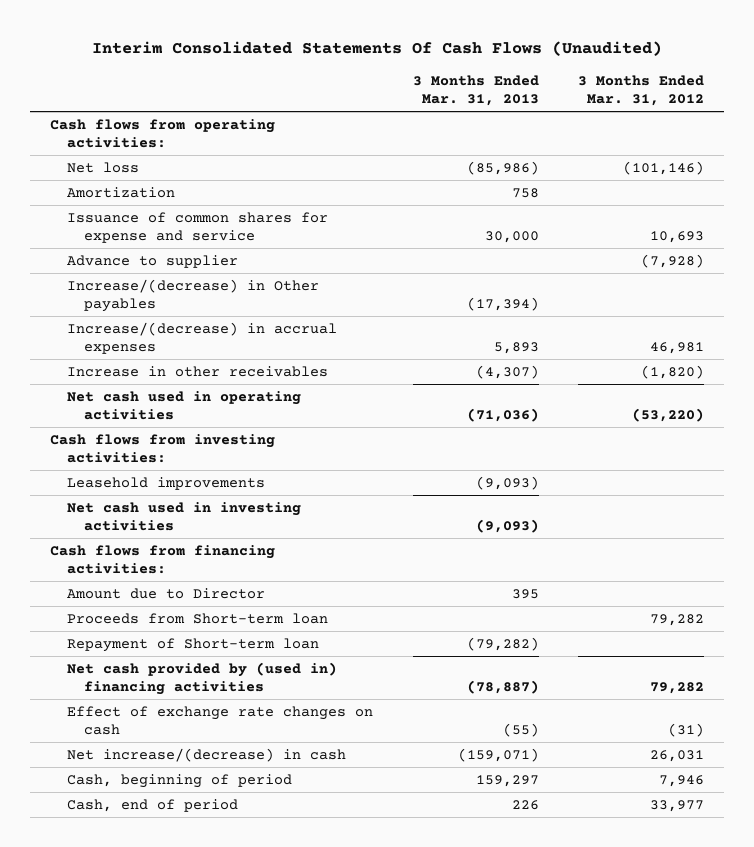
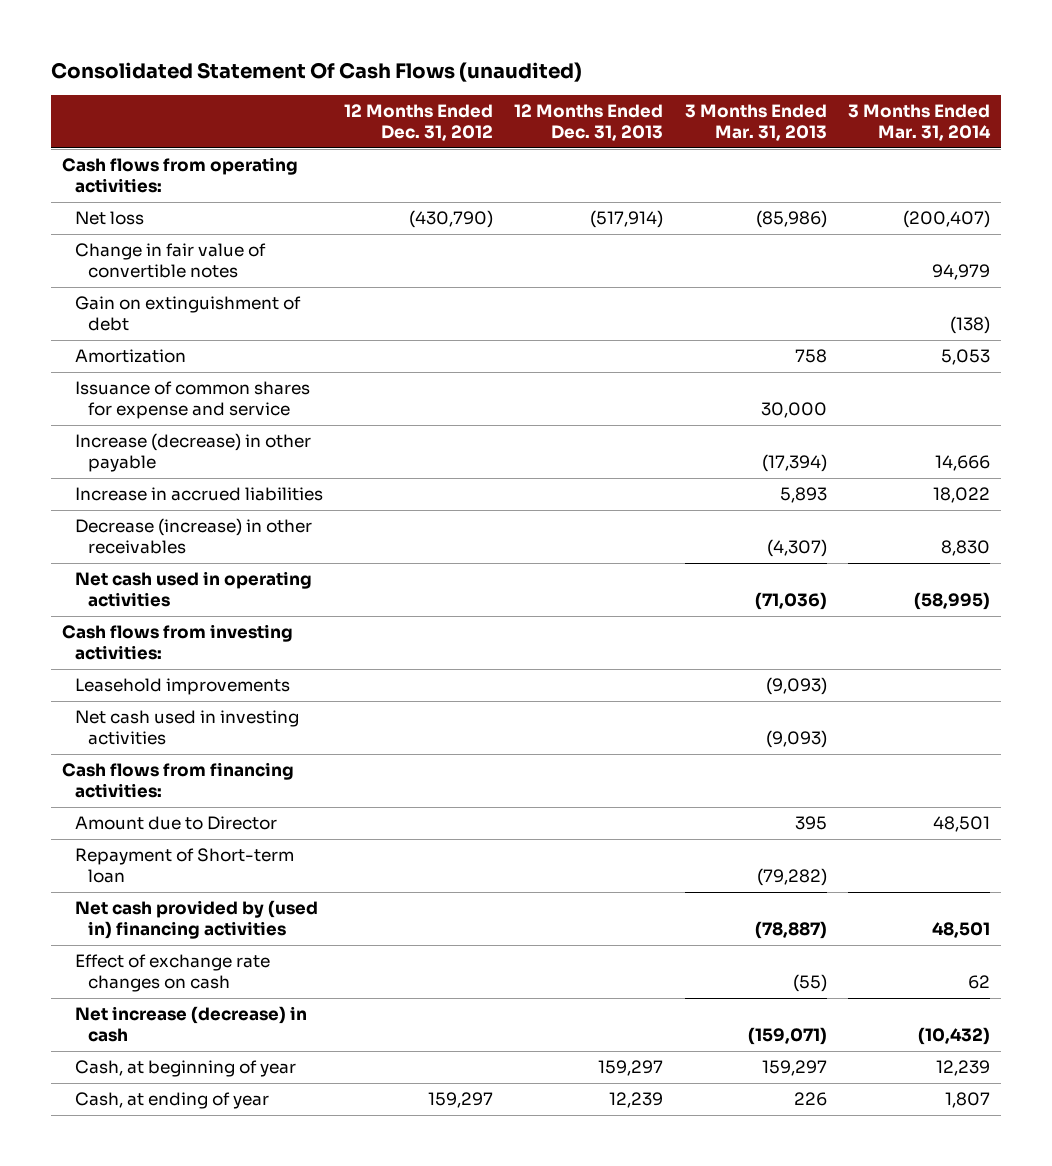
- Interim Consolidated Statements Of Cash Flows (Unaudited)
+ Consolidated Statement Of Cash Flows (unaudited)
- | 3 Months Ended Mar. 31, 2013 | 3 Months Ended Mar. 31, 2012
+ | 12 Months Ended Dec. 31, 2012 | 12 Months Ended Dec. 31, 2013 | 3 Months Ended Mar. 31, 2013 | 3 Months Ended Mar. 31, 2014
+ Change in fair value of convertible notes | | | | 94,979
+ Gain on extinguishment of debt | | | | (138)
- Advance to supplier | | (7,928)
- Increase/(decrease) in Other payables | (17,394) |
- Increase/(decrease) in accrual expenses | 5,893 | 46,981
- Increase in other receivables | (4,307) | (1,820)
+ Increase (decrease) in other payable | | | (17,394) | 14,666
+ Increase in accrued liabilities | | | 5,893 | 18,022
+ Decrease (increase) in other receivables | | | (4,307) | 8,830
- Proceeds from Short-term loan | | 79,282
- Net increase/(decrease) in cash | (159,071) | 26,031
- Cash, beginning of period | 159,297 | 7,946
- Cash, end of period | 226 | 33,977
+ Net increase (decrease) in cash | | | (159,071) | (10,432)
+ Cash, at beginning of year | | 159,297 | 159,297 | 12,239
+ Cash, at ending of year | 159,297 | 12,239 | 226 | 1,807

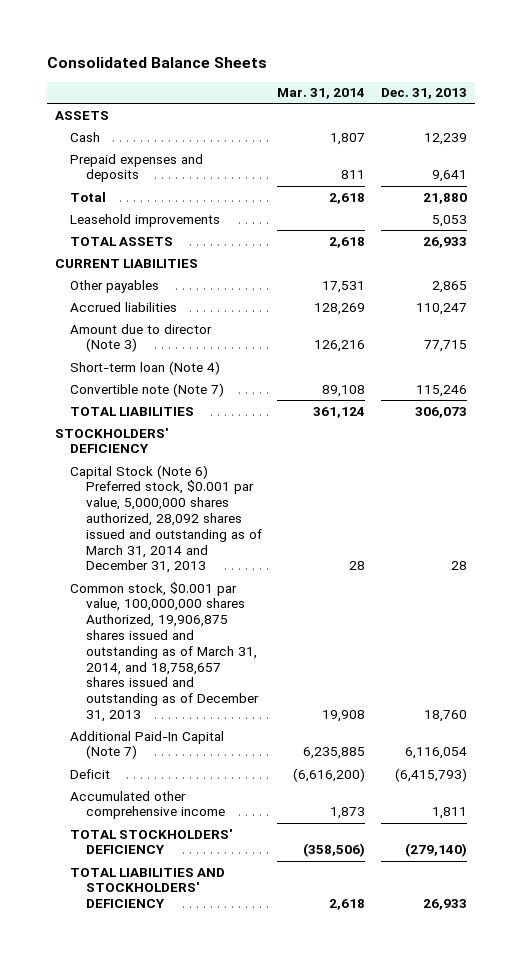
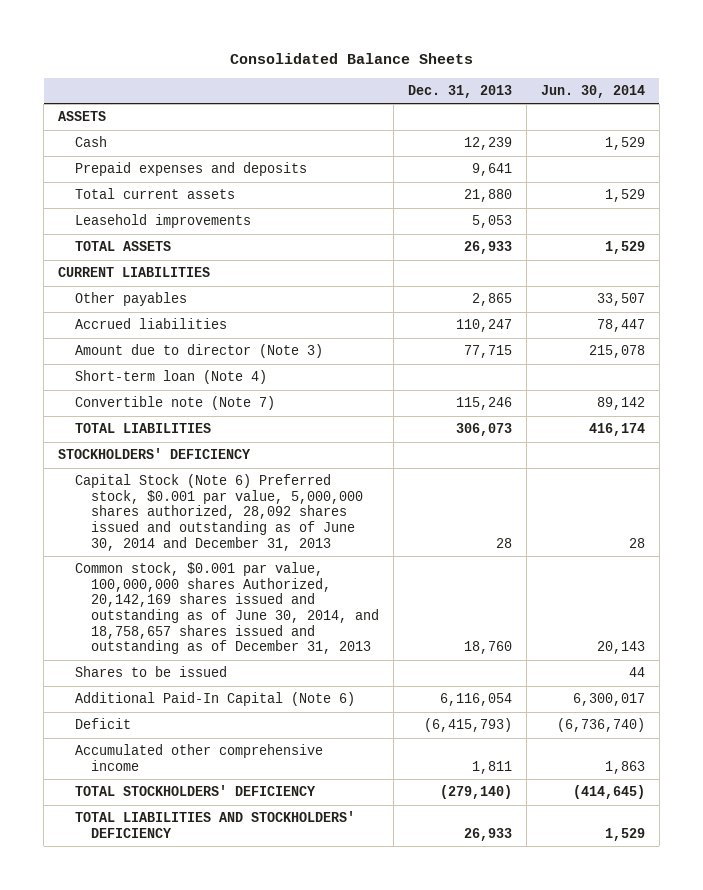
- | Mar. 31, 2014 | Dec. 31, 2013
+ | Dec. 31, 2013 | Jun. 30, 2014
- Total | 2,618 | 21,880
+ Total current assets | 21,880 | 1,529
- Capital Stock (Note 6) Preferred stock, $0.001 par value, 5,000,000 shares authorized, 28,092 shares issued and outstanding as of March 31, 2014 and December 31, 2013 | 28 | 28
- Common stock, $0.001 par value, 100,000,000 shares Authorized, 19,906,875 shares issued and outstanding as of March 31, 2014, and 18,758,657 shares issued and outstanding as of December 31, 2013 | 19,908 | 18,760
- Additional Paid-In Capital (Note 7) | 6,235,885 | 6,116,054
+ Capital Stock (Note 6) Preferred stock, $0.001 par value, 5,000,000 shares authorized, 28,092 shares issued and outstanding as of June 30, 2014 and December 31, 2013 | 28 | 28
+ Common stock, $0.001 par value, 100,000,000 shares Authorized, 20,142,169 shares issued and outstanding as of June 30, 2014, and 18,758,657 shares issued and outstanding as of December 31, 2013 | 18,760 | 20,143
+ Shares to be issued | | 44
+ Additional Paid-In Capital (Note 6) | 6,116,054 | 6,300,017

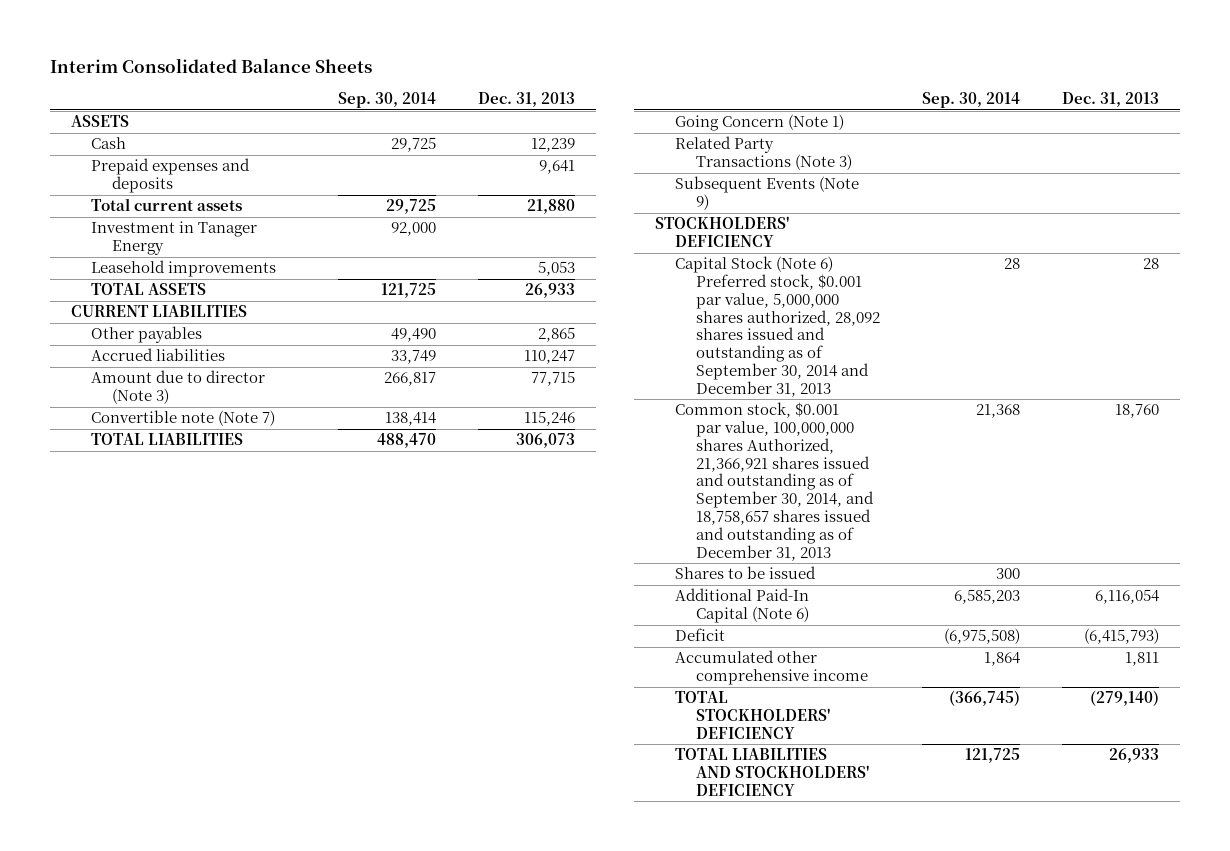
- Consolidated Balance Sheets
+ Interim Consolidated Balance Sheets
- | Dec. 31, 2013 | Jun. 30, 2014
+ | Sep. 30, 2014 | Dec. 31, 2013
+ Investment in Tanager Energy | 92,000 |
- Short-term loan (Note 4)
+ Going Concern (Note 1)
+ Related Party Transactions (Note 3)
+ Subsequent Events (Note 9)
- Capital Stock (Note 6) Preferred stock, $0.001 par value, 5,000,000 shares authorized, 28,092 shares issued and outstanding as of June 30, 2014 and December 31, 2013 | 28 | 28
- Common stock, $0.001 par value, 100,000,000 shares Authorized, 20,142,169 shares issued and outstanding as of June 30, 2014, and 18,758,657 shares issued and outstanding as of December 31, 2013 | 18,760 | 20,143
+ Capital Stock (Note 6) Preferred stock, $0.001 par value, 5,000,000 shares authorized, 28,092 shares issued and outstanding as of September 30, 2014 and December 31, 2013 | 28 | 28
+ Common stock, $0.001 par value, 100,000,000 shares Authorized, 21,366,921 shares issued and outstanding as of September 30, 2014, and 18,758,657 shares issued and outstanding as of December 31, 2013 | 21,368 | 18,760

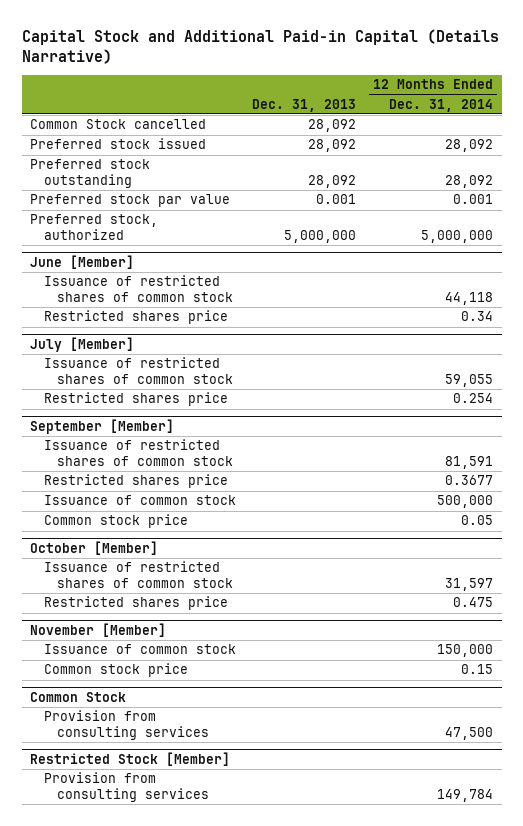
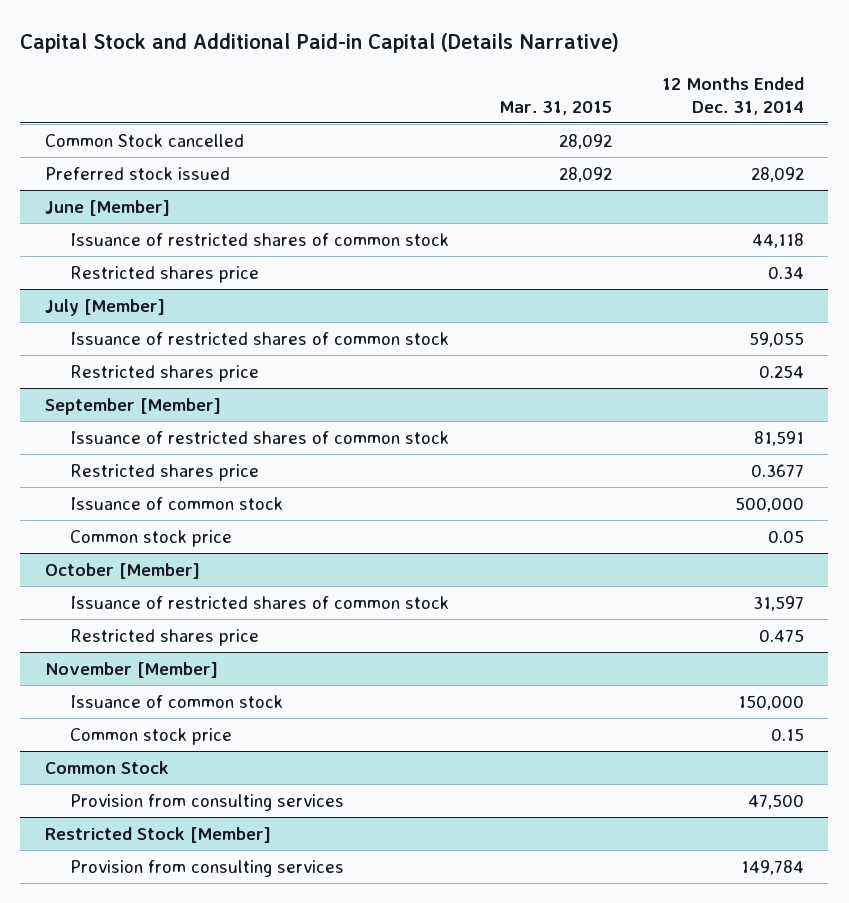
- | Dec. 31, 2013 | 12 Months Ended Dec. 31, 2014
+ | Mar. 31, 2015 | 12 Months Ended Dec. 31, 2014
- Preferred stock outstanding | 28,092 | 28,092
- Preferred stock par value | 0.001 | 0.001
- Preferred stock, authorized | 5,000,000 | 5,000,000

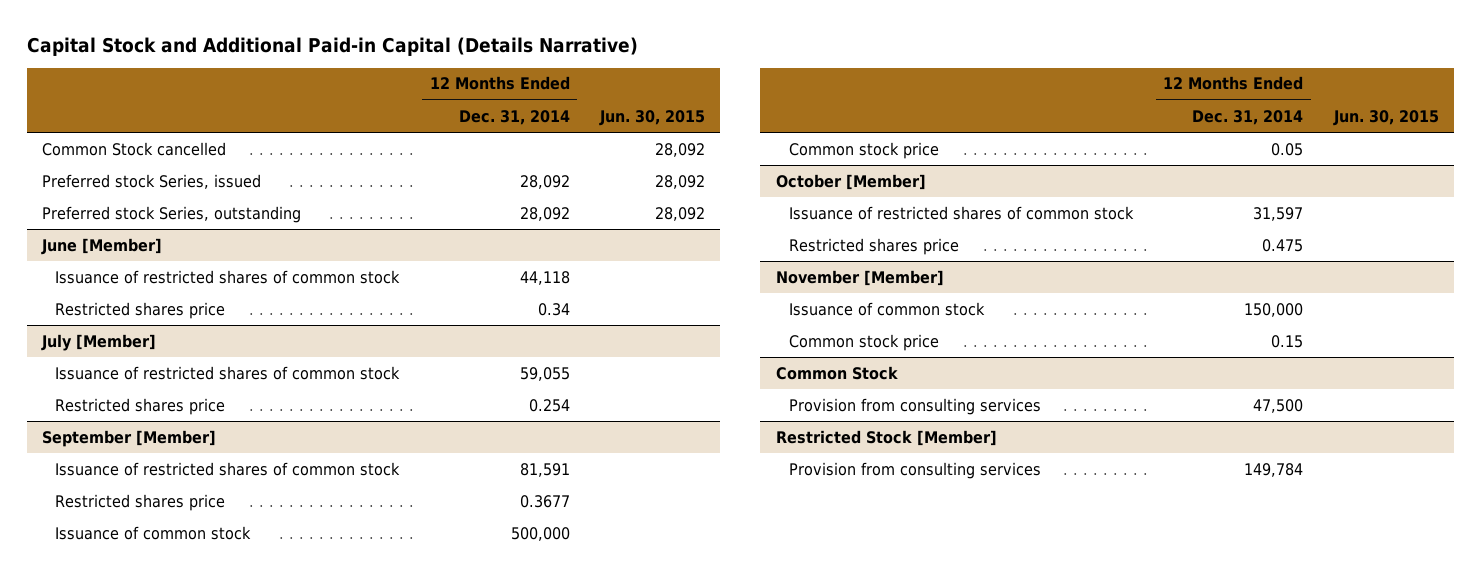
- | Mar. 31, 2015 | 12 Months Ended Dec. 31, 2014
+ | 12 Months Ended Dec. 31, 2014 | Jun. 30, 2015
- Preferred stock issued | 28,092 | 28,092
+ Preferred stock Series, issued | 28,092 | 28,092
+ Preferred stock Series, outstanding | 28,092 | 28,092

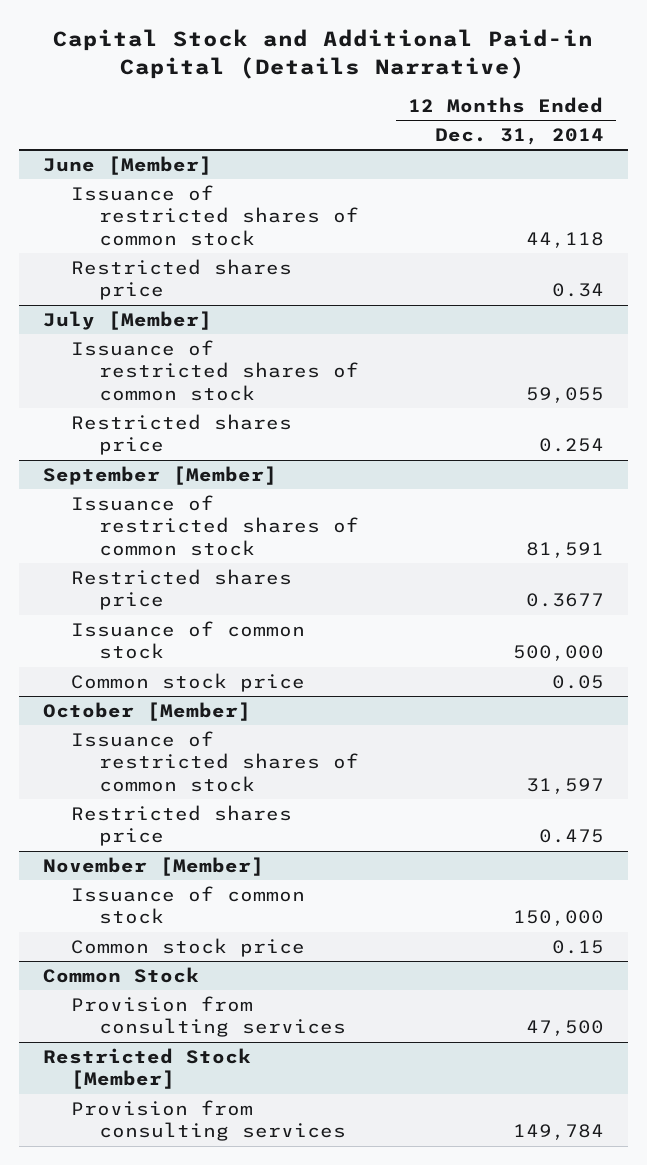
- | 12 Months Ended Dec. 31, 2014 | Jun. 30, 2015
+ | 12 Months Ended Dec. 31, 2014
- Common Stock cancelled | | 28,092
- Preferred stock Series, issued | 28,092 | 28,092
- Preferred stock Series, outstanding | 28,092 | 28,092

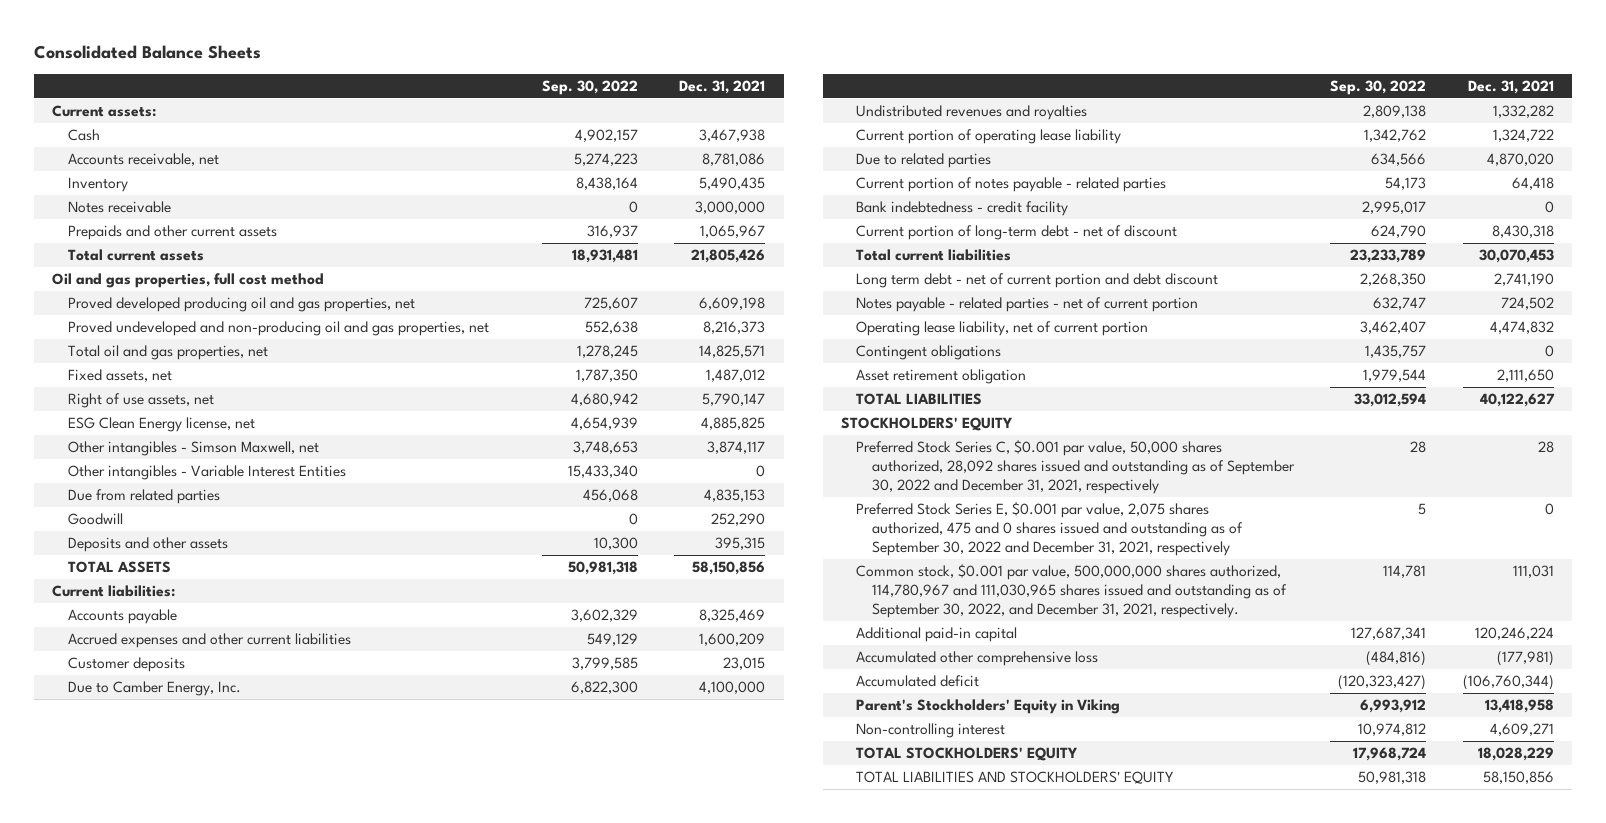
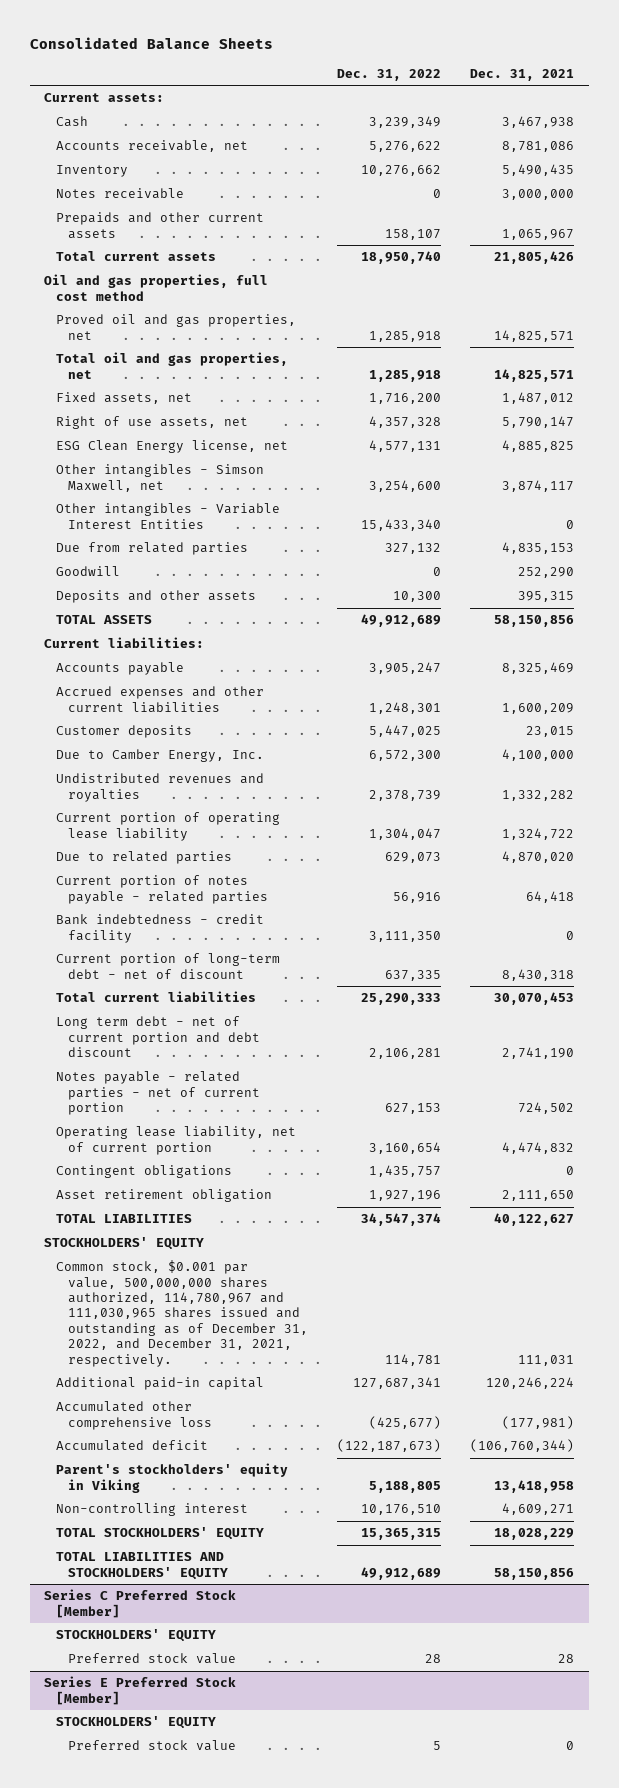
- | Sep. 30, 2022 | Dec. 31, 2021
+ | Dec. 31, 2022 | Dec. 31, 2021
- Proved developed producing oil and gas properties, net | 725,607 | 6,609,198
- Proved undeveloped and non-producing oil and gas properties, net | 552,638 | 8,216,373
+ Proved oil and gas properties, net | 1,285,918 | 14,825,571
- Preferred Stock Series C, $0.001 par value, 50,000 shares authorized, 28,092 shares issued and outstanding as of September 30, 2022 and December 31, 2021, respectively | 28 | 28
- Preferred Stock Series E, $0.001 par value, 2,075 shares authorized, 475 and 0 shares issued and outstanding as of September 30, 2022 and December 31, 2021, respectively | 5 | 0
- Common stock, $0.001 par value, 500,000,000 shares authorized, 114,780,967 and 111,030,965 shares issued and outstanding as of September 30, 2022, and December 31, 2021, respectively. | 114,781 | 111,031
+ Common stock, $0.001 par value, 500,000,000 shares authorized, 114,780,967 and 111,030,965 shares issued and outstanding as of December 31, 2022, and December 31, 2021, respectively. | 114,781 | 111,031
- Parent's Stockholders' Equity in Viking | 6,993,912 | 13,418,958
+ Parent's stockholders' equity in Viking | 5,188,805 | 13,418,958
+ Series C Preferred Stock [Member]
+ STOCKHOLDERS' EQUITY
+ Preferred stock value | 28 | 28
+ Series E Preferred Stock [Member]
+ STOCKHOLDERS' EQUITY
+ Preferred stock value | 5 | 0

